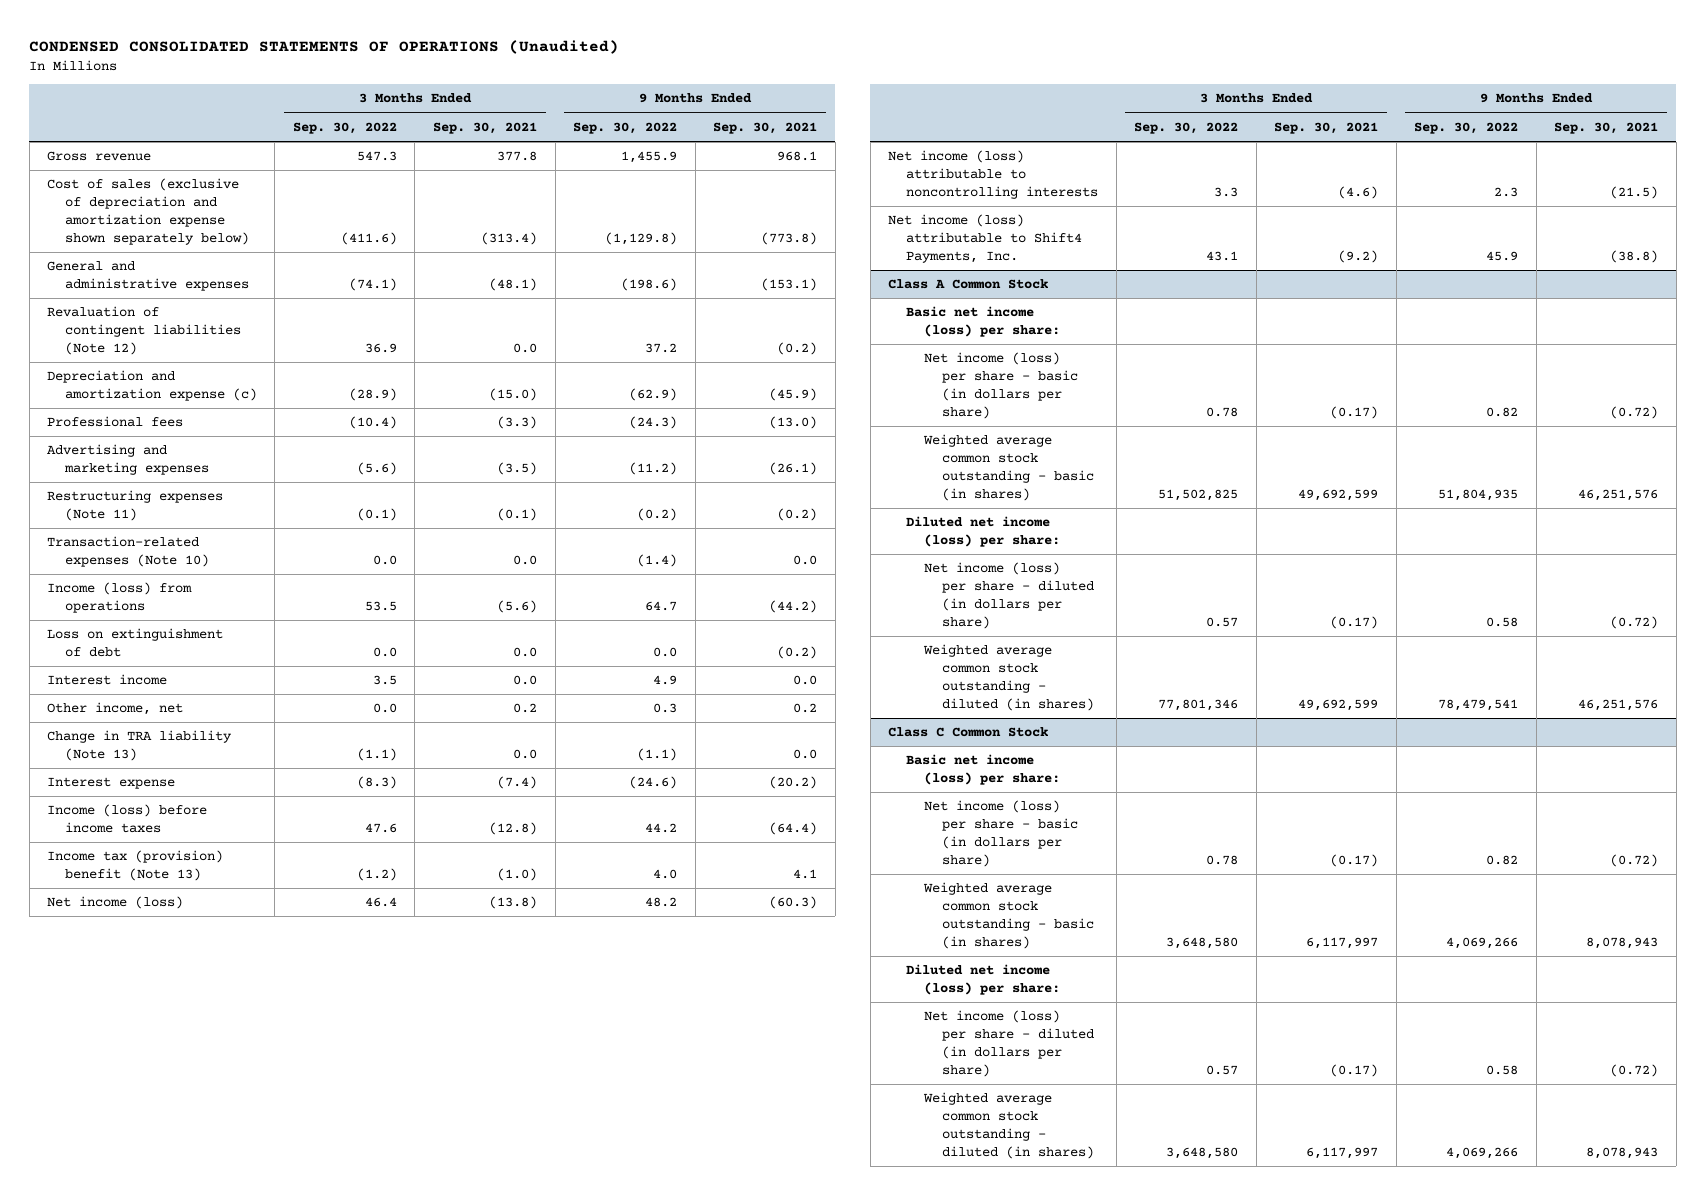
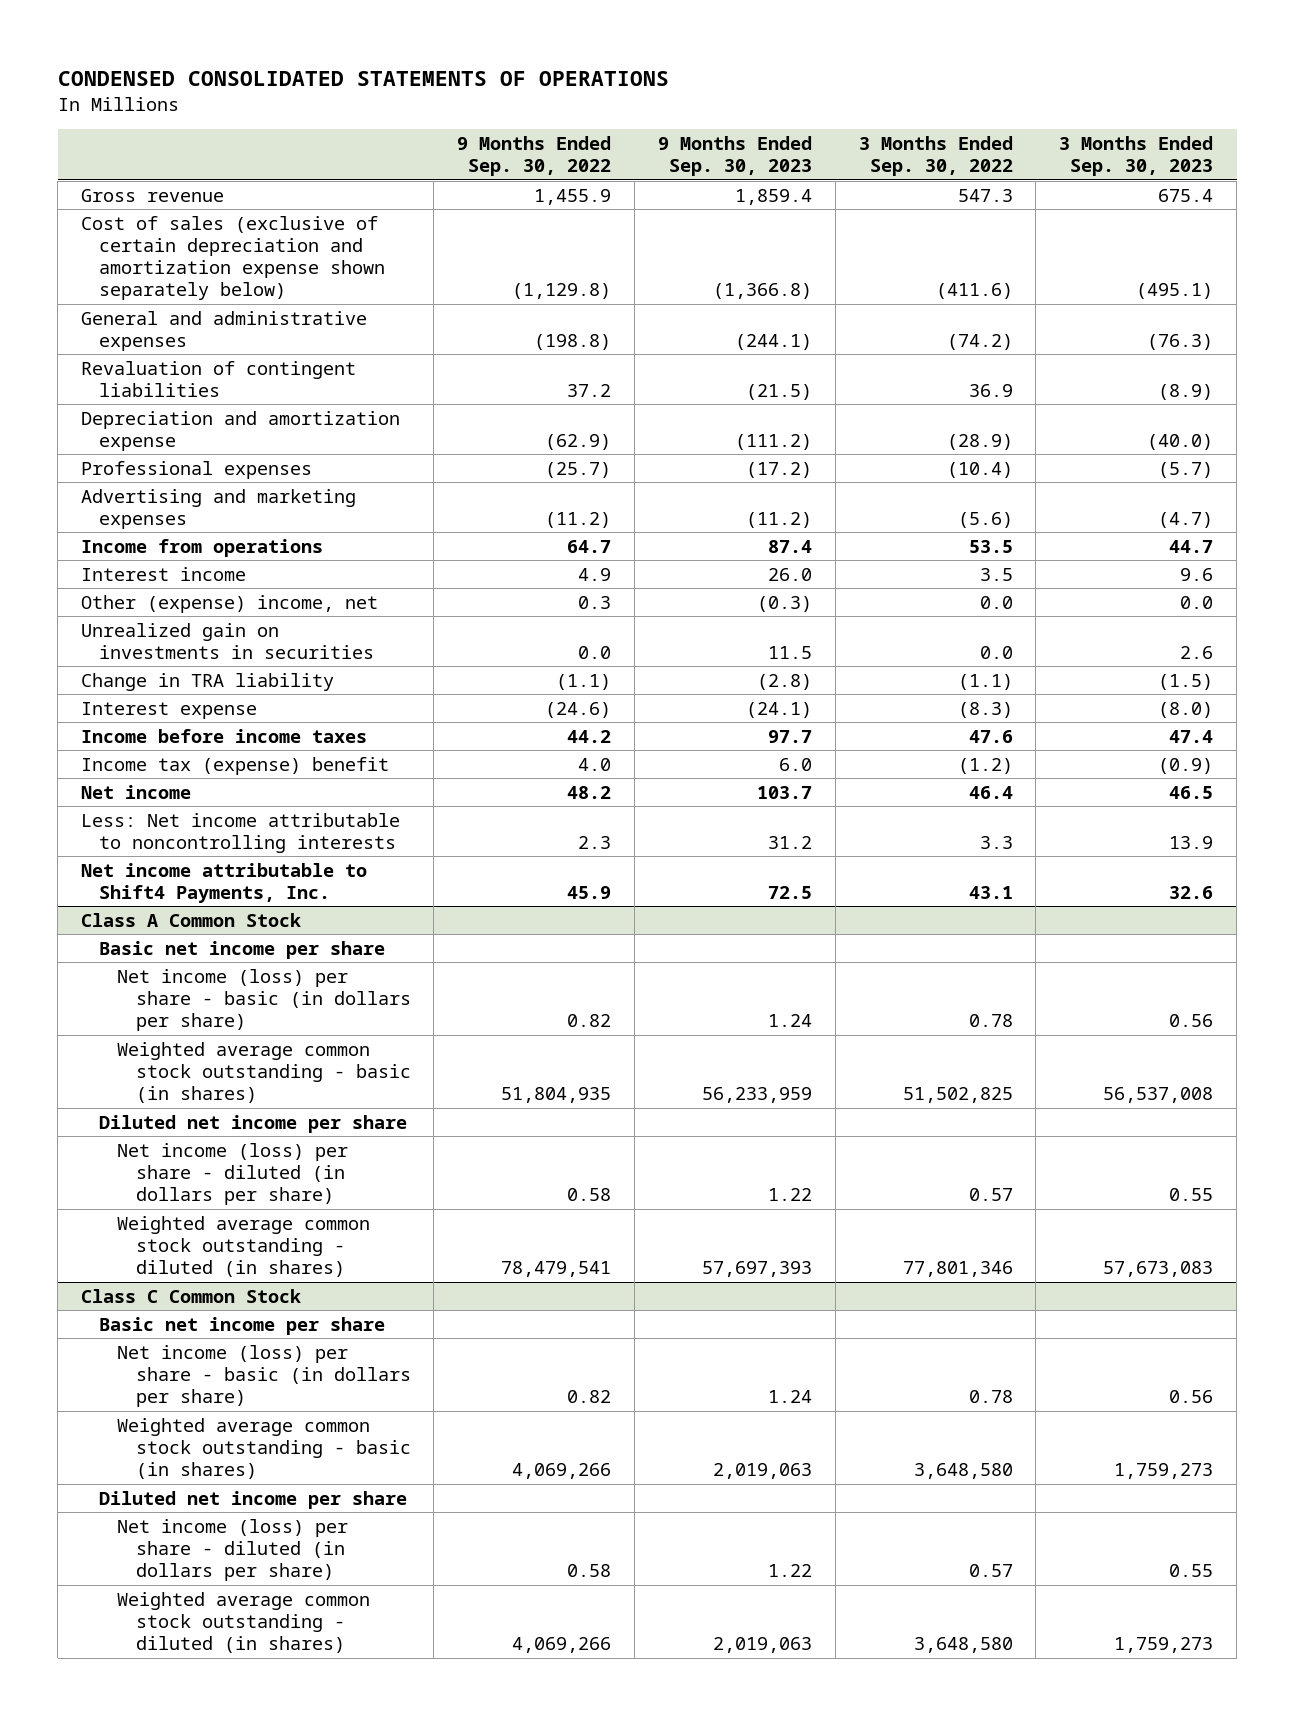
- CONDENSED CONSOLIDATED STATEMENTS OF OPERATIONS (Unaudited)
+ CONDENSED CONSOLIDATED STATEMENTS OF OPERATIONS
- | 3 Months Ended Sep. 30, 2022 | 3 Months Ended Sep. 30, 2021 | 9 Months Ended Sep. 30, 2022 | 9 Months Ended Sep. 30, 2021
+ | 9 Months Ended Sep. 30, 2022 | 9 Months Ended Sep. 30, 2023 | 3 Months Ended Sep. 30, 2022 | 3 Months Ended Sep. 30, 2023
- Cost of sales (exclusive of depreciation and amortization expense shown separately below) | (411.6) | (313.4) | (1,129.8) | (773.8)
- General and administrative expenses | (74.1) | (48.1) | (198.6) | (153.1)
- Revaluation of contingent liabilities (Note 12) | 36.9 | 0.0 | 37.2 | (0.2)
- Depreciation and amortization expense (c) | (28.9) | (15.0) | (62.9) | (45.9)
- Professional fees | (10.4) | (3.3) | (24.3) | (13.0)
+ Cost of sales (exclusive of certain depreciation and amortization expense shown separately below) | (1,129.8) | (1,366.8) | (411.6) | (495.1)
+ General and administrative expenses | (198.8) | (244.1) | (74.2) | (76.3)
+ Revaluation of contingent liabilities | 37.2 | (21.5) | 36.9 | (8.9)
+ Depreciation and amortization expense | (62.9) | (111.2) | (28.9) | (40.0)
+ Professional expenses | (25.7) | (17.2) | (10.4) | (5.7)
- Restructuring expenses (Note 11) | (0.1) | (0.1) | (0.2) | (0.2)
- Transaction-related expenses (Note 10) | 0.0 | 0.0 | (1.4) | 0.0
- Income (loss) from operations | 53.5 | (5.6) | 64.7 | (44.2)
- Loss on extinguishment of debt | 0.0 | 0.0 | 0.0 | (0.2)
+ Income from operations | 64.7 | 87.4 | 53.5 | 44.7
- Other income, net | 0.0 | 0.2 | 0.3 | 0.2
- Change in TRA liability (Note 13) | (1.1) | 0.0 | (1.1) | 0.0
+ Other (expense) income, net | 0.3 | (0.3) | 0.0 | 0.0
+ Unrealized gain on investments in securities | 0.0 | 11.5 | 0.0 | 2.6
+ Change in TRA liability | (1.1) | (2.8) | (1.1) | (1.5)
- Income (loss) before income taxes | 47.6 | (12.8) | 44.2 | (64.4)
- Income tax (provision) benefit (Note 13) | (1.2) | (1.0) | 4.0 | 4.1
- Net income (loss) | 46.4 | (13.8) | 48.2 | (60.3)
- Net income (loss) attributable to noncontrolling interests | 3.3 | (4.6) | 2.3 | (21.5)
- Net income (loss) attributable to Shift4 Payments, Inc. | 43.1 | (9.2) | 45.9 | (38.8)
+ Income before income taxes | 44.2 | 97.7 | 47.6 | 47.4
+ Income tax (expense) benefit | 4.0 | 6.0 | (1.2) | (0.9)
+ Net income | 48.2 | 103.7 | 46.4 | 46.5
+ Less: Net income attributable to noncontrolling interests | 2.3 | 31.2 | 3.3 | 13.9
+ Net income attributable to Shift4 Payments, Inc. | 45.9 | 72.5 | 43.1 | 32.6
@ Class A Common Stock
- Basic net income (loss) per share:
+ Basic net income per share
- Diluted net income (loss) per share:
+ Diluted net income per share
@ Class C Common Stock
- Basic net income (loss) per share:
+ Basic net income per share
- Diluted net income (loss) per share:
+ Diluted net income per share

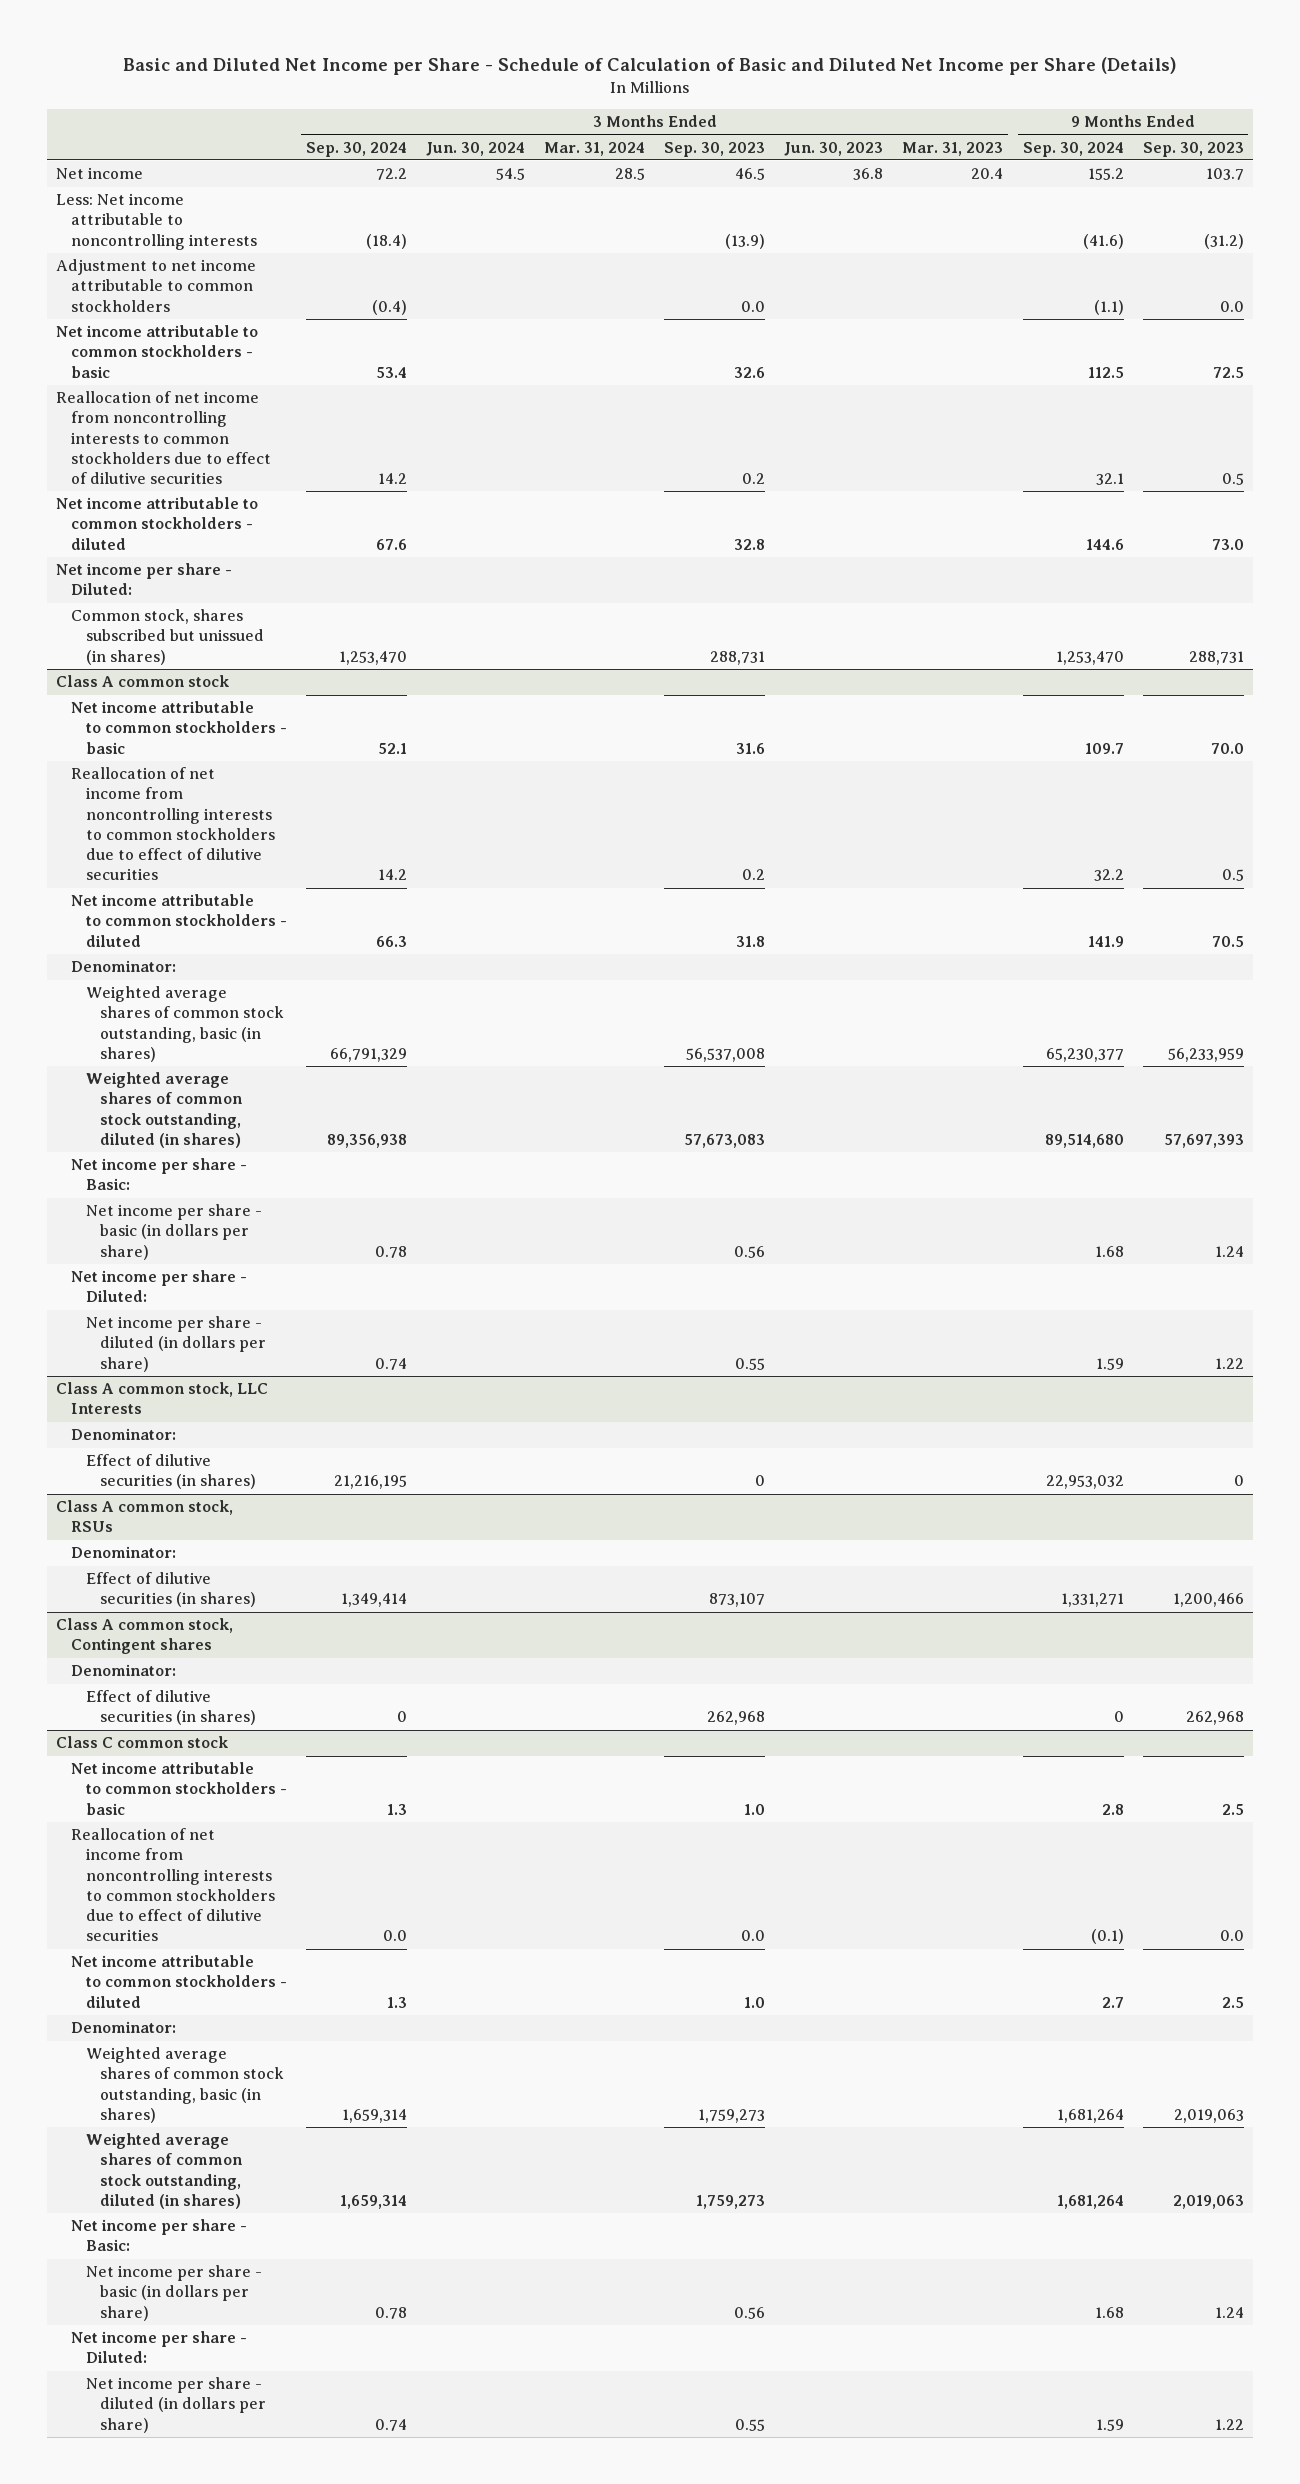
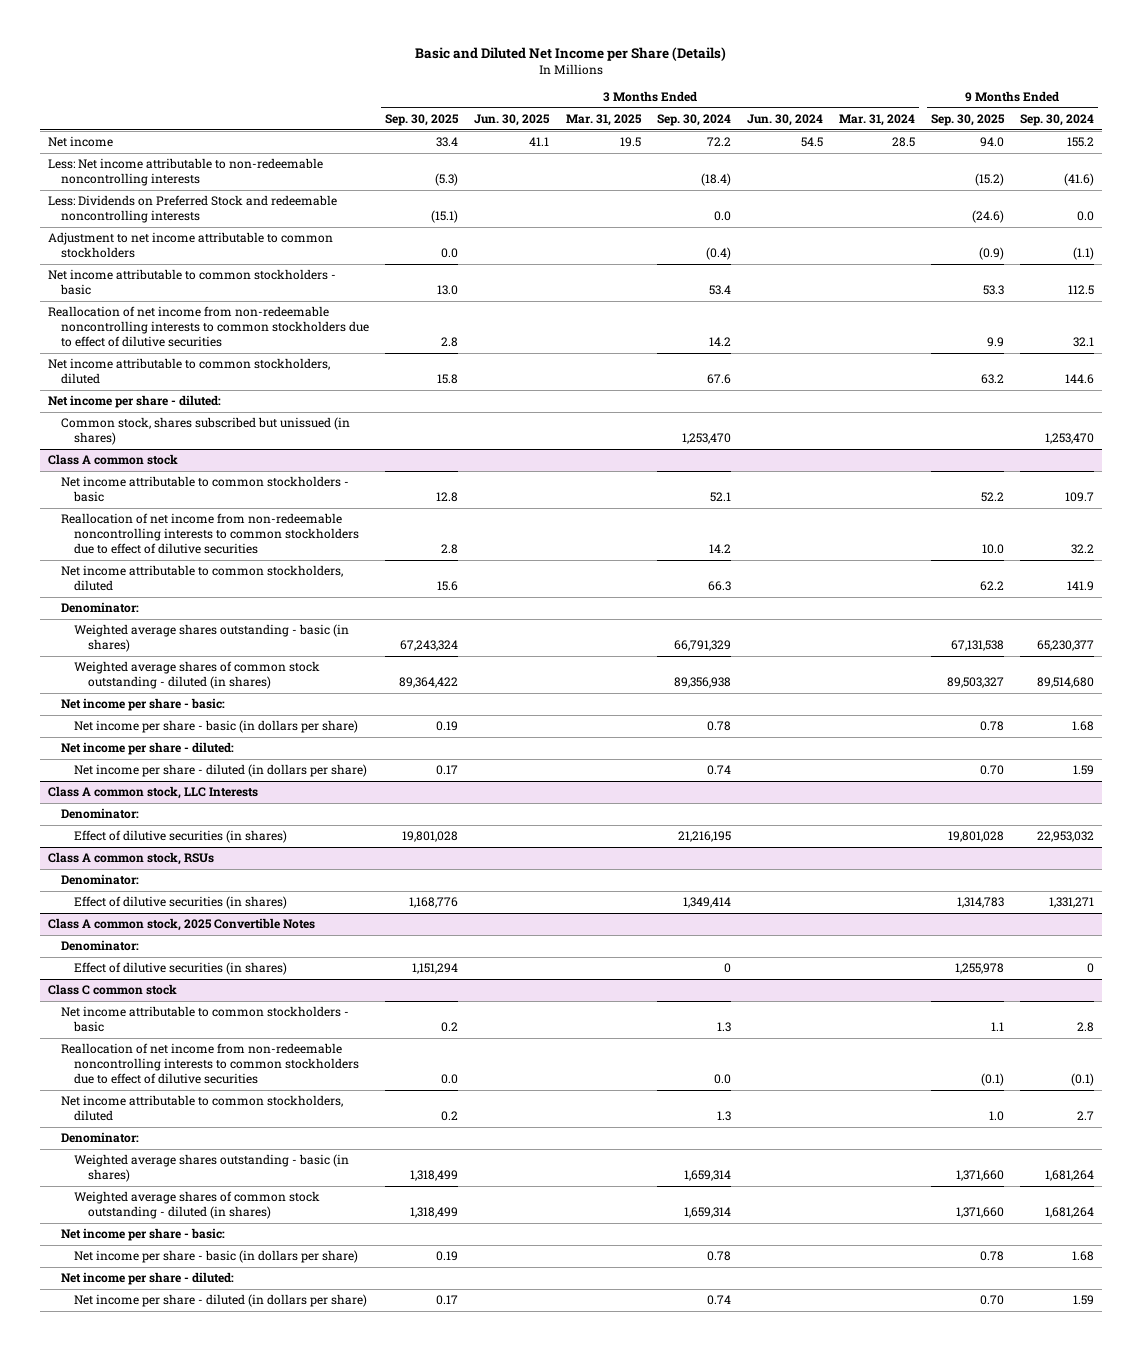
- Basic and Diluted Net Income per Share - Schedule of Calculation of Basic and Diluted Net Income per Share (Details)
+ Basic and Diluted Net Income per Share (Details)
- | 3 Months Ended Sep. 30, 2024 | 3 Months Ended Jun. 30, 2024 | 3 Months Ended Mar. 31, 2024 | 3 Months Ended Sep. 30, 2023 | 3 Months Ended Jun. 30, 2023 | 3 Months Ended Mar. 31, 2023 | 9 Months Ended Sep. 30, 2024 | 9 Months Ended Sep. 30, 2023
+ | 3 Months Ended Sep. 30, 2025 | 3 Months Ended Jun. 30, 2025 | 3 Months Ended Mar. 31, 2025 | 3 Months Ended Sep. 30, 2024 | 3 Months Ended Jun. 30, 2024 | 3 Months Ended Mar. 31, 2024 | 9 Months Ended Sep. 30, 2025 | 9 Months Ended Sep. 30, 2024
- Less: Net income attributable to noncontrolling interests | (18.4) | | | (13.9) | | | (41.6) | (31.2)
+ Less: Net income attributable to non-redeemable noncontrolling interests | (5.3) | | | (18.4) | | | (15.2) | (41.6)
+ Less: Dividends on Preferred Stock and redeemable noncontrolling interests | (15.1) | | | 0.0 | | | (24.6) | 0.0
- Reallocation of net income from noncontrolling interests to common stockholders due to effect of dilutive securities | 14.2 | | | 0.2 | | | 32.1 | 0.5
- Net income attributable to common stockholders - diluted | 67.6 | | | 32.8 | | | 144.6 | 73.0
- Net income per share - Diluted:
+ Reallocation of net income from non-redeemable noncontrolling interests to common stockholders due to effect of dilutive securities | 2.8 | | | 14.2 | | | 9.9 | 32.1
+ Net income attributable to common stockholders, diluted | 15.8 | | | 67.6 | | | 63.2 | 144.6
+ Net income per share - diluted:
@ Class A common stock
- Reallocation of net income from noncontrolling interests to common stockholders due to effect of dilutive securities | 14.2 | | | 0.2 | | | 32.2 | 0.5
- Net income attributable to common stockholders - diluted | 66.3 | | | 31.8 | | | 141.9 | 70.5
+ Reallocation of net income from non-redeemable noncontrolling interests to common stockholders due to effect of dilutive securities | 2.8 | | | 14.2 | | | 10.0 | 32.2
+ Net income attributable to common stockholders, diluted | 15.6 | | | 66.3 | | | 62.2 | 141.9
- Weighted average shares of common stock outstanding, basic (in shares) | 66,791,329 | | | 56,537,008 | | | 65,230,377 | 56,233,959
- Weighted average shares of common stock outstanding, diluted (in shares) | 89,356,938 | | | 57,673,083 | | | 89,514,680 | 57,697,393
- Net income per share - Basic:
+ Weighted average shares outstanding - basic (in shares) | 67,243,324 | | | 66,791,329 | | | 67,131,538 | 65,230,377
+ Weighted average shares of common stock outstanding - diluted (in shares) | 89,364,422 | | | 89,356,938 | | | 89,503,327 | 89,514,680
+ Net income per share - basic:
- Net income per share - Diluted:
+ Net income per share - diluted:
- Class A common stock, Contingent shares
+ Class A common stock, 2025 Convertible Notes
@ Class C common stock
- Reallocation of net income from noncontrolling interests to common stockholders due to effect of dilutive securities | 0.0 | | | 0.0 | | | (0.1) | 0.0
- Net income attributable to common stockholders - diluted | 1.3 | | | 1.0 | | | 2.7 | 2.5
+ Reallocation of net income from non-redeemable noncontrolling interests to common stockholders due to effect of dilutive securities | 0.0 | | | 0.0 | | | (0.1) | (0.1)
+ Net income attributable to common stockholders, diluted | 0.2 | | | 1.3 | | | 1.0 | 2.7
- Weighted average shares of common stock outstanding, basic (in shares) | 1,659,314 | | | 1,759,273 | | | 1,681,264 | 2,019,063
- Weighted average shares of common stock outstanding, diluted (in shares) | 1,659,314 | | | 1,759,273 | | | 1,681,264 | 2,019,063
- Net income per share - Basic:
+ Weighted average shares outstanding - basic (in shares) | 1,318,499 | | | 1,659,314 | | | 1,371,660 | 1,681,264
+ Weighted average shares of common stock outstanding - diluted (in shares) | 1,318,499 | | | 1,659,314 | | | 1,371,660 | 1,681,264
+ Net income per share - basic:
- Net income per share - Diluted:
+ Net income per share - diluted:

